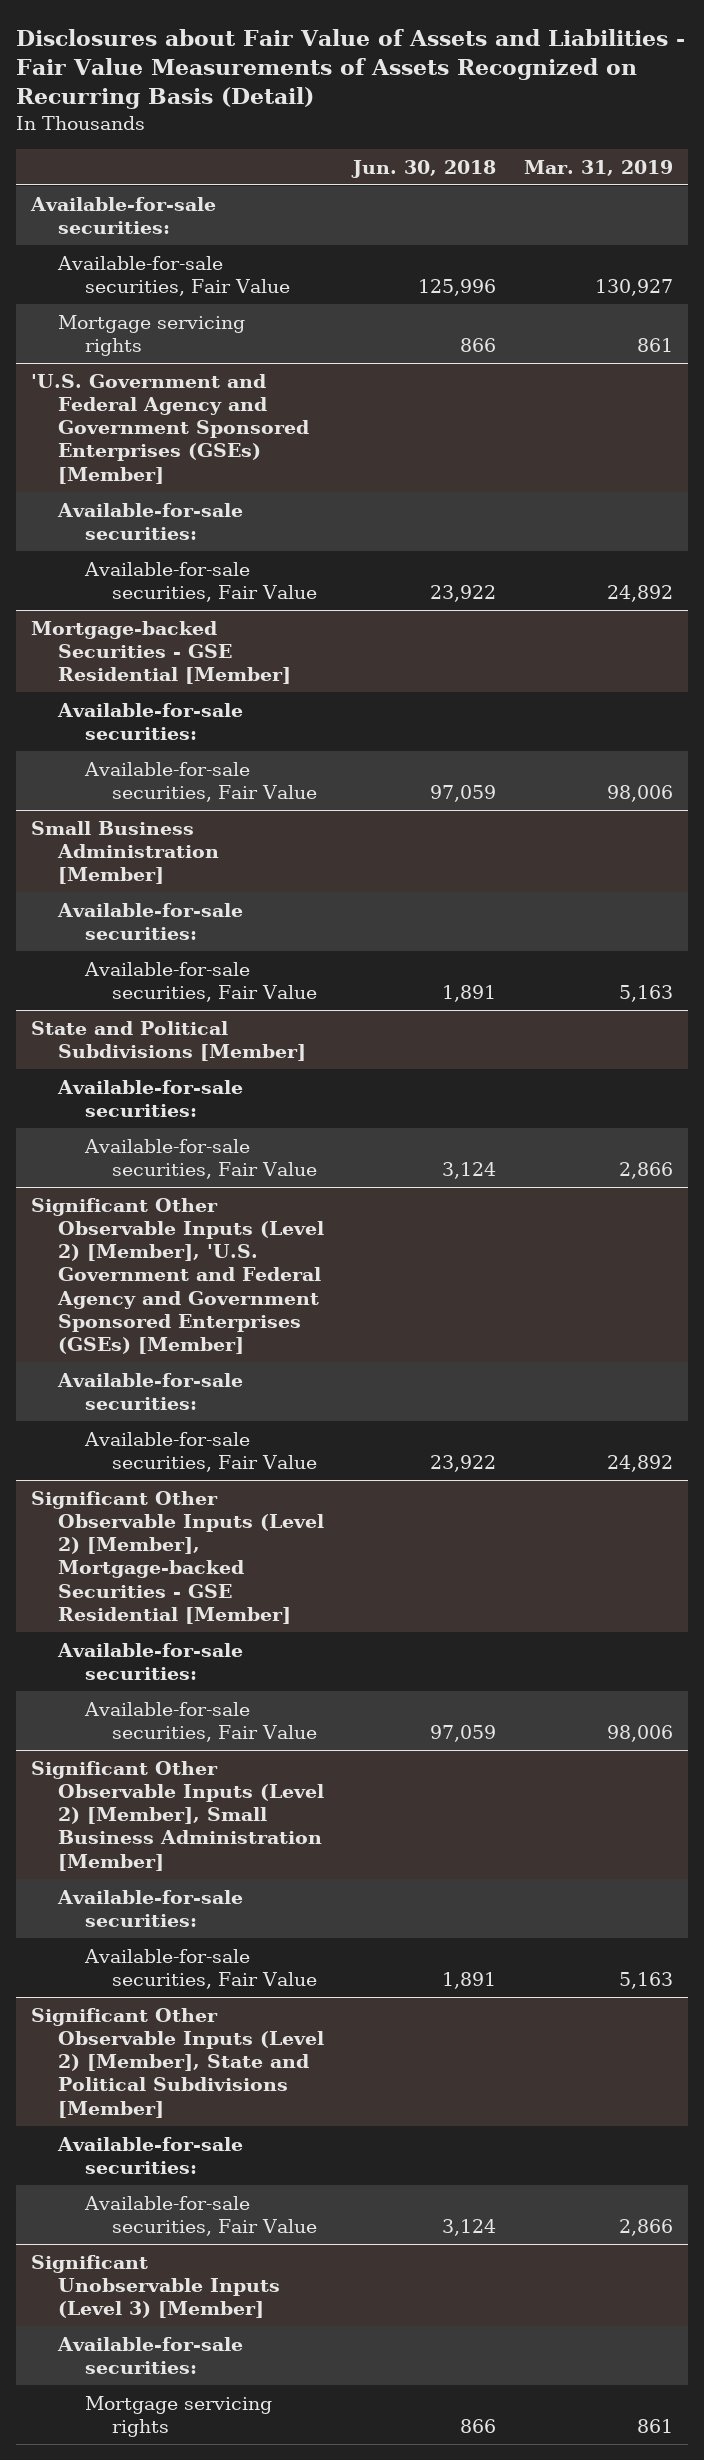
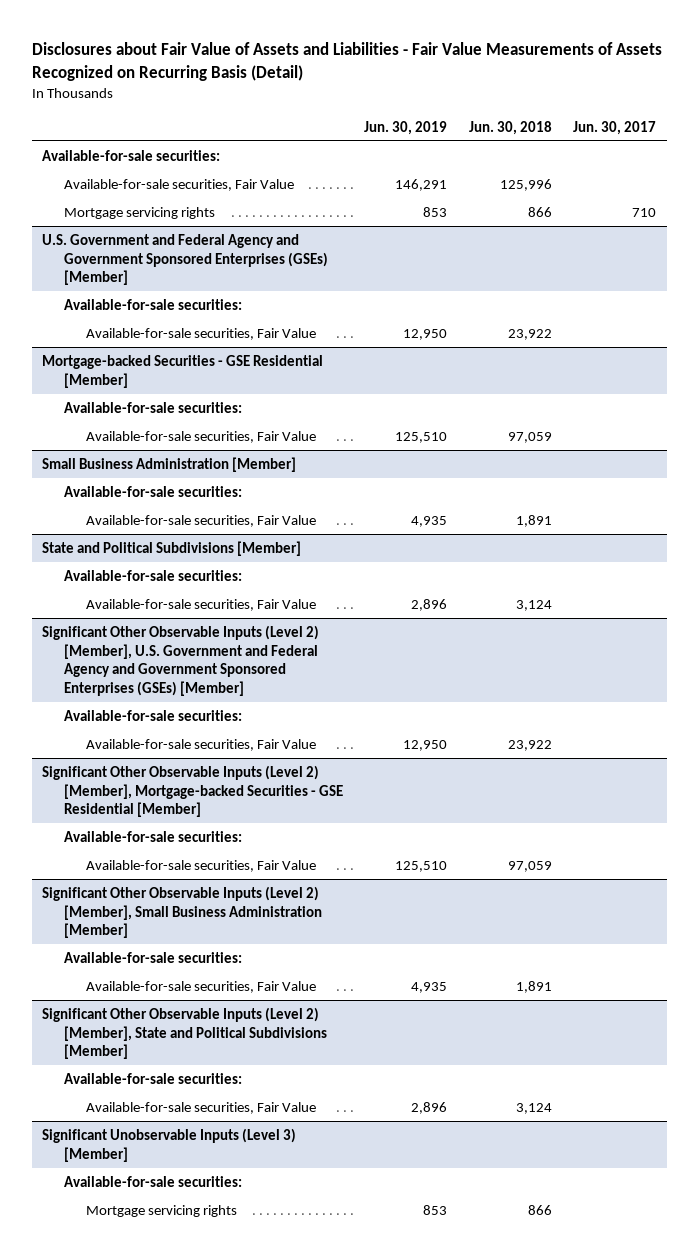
- | Jun. 30, 2018 | Mar. 31, 2019
+ | Jun. 30, 2019 | Jun. 30, 2018 | Jun. 30, 2017
- 'U.S. Government and Federal Agency and Government Sponsored Enterprises (GSEs) [Member]
+ U.S. Government and Federal Agency and Government Sponsored Enterprises (GSEs) [Member]
- Significant Other Observable Inputs (Level 2) [Member], 'U.S. Government and Federal Agency and Government Sponsored Enterprises (GSEs) [Member]
+ Significant Other Observable Inputs (Level 2) [Member], U.S. Government and Federal Agency and Government Sponsored Enterprises (GSEs) [Member]

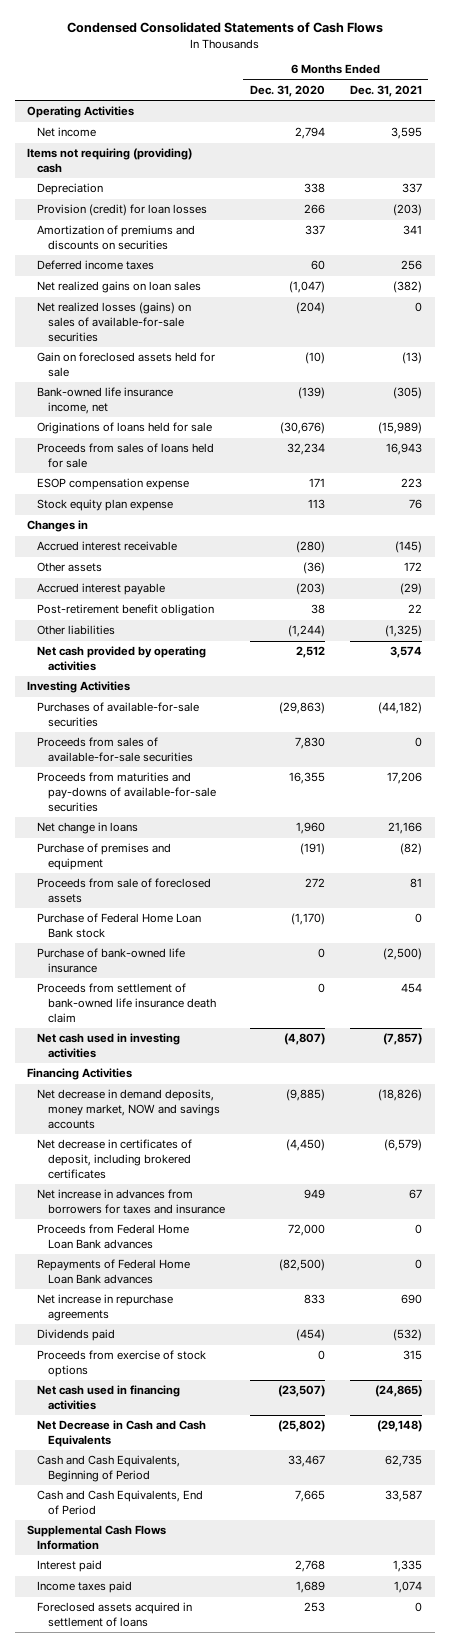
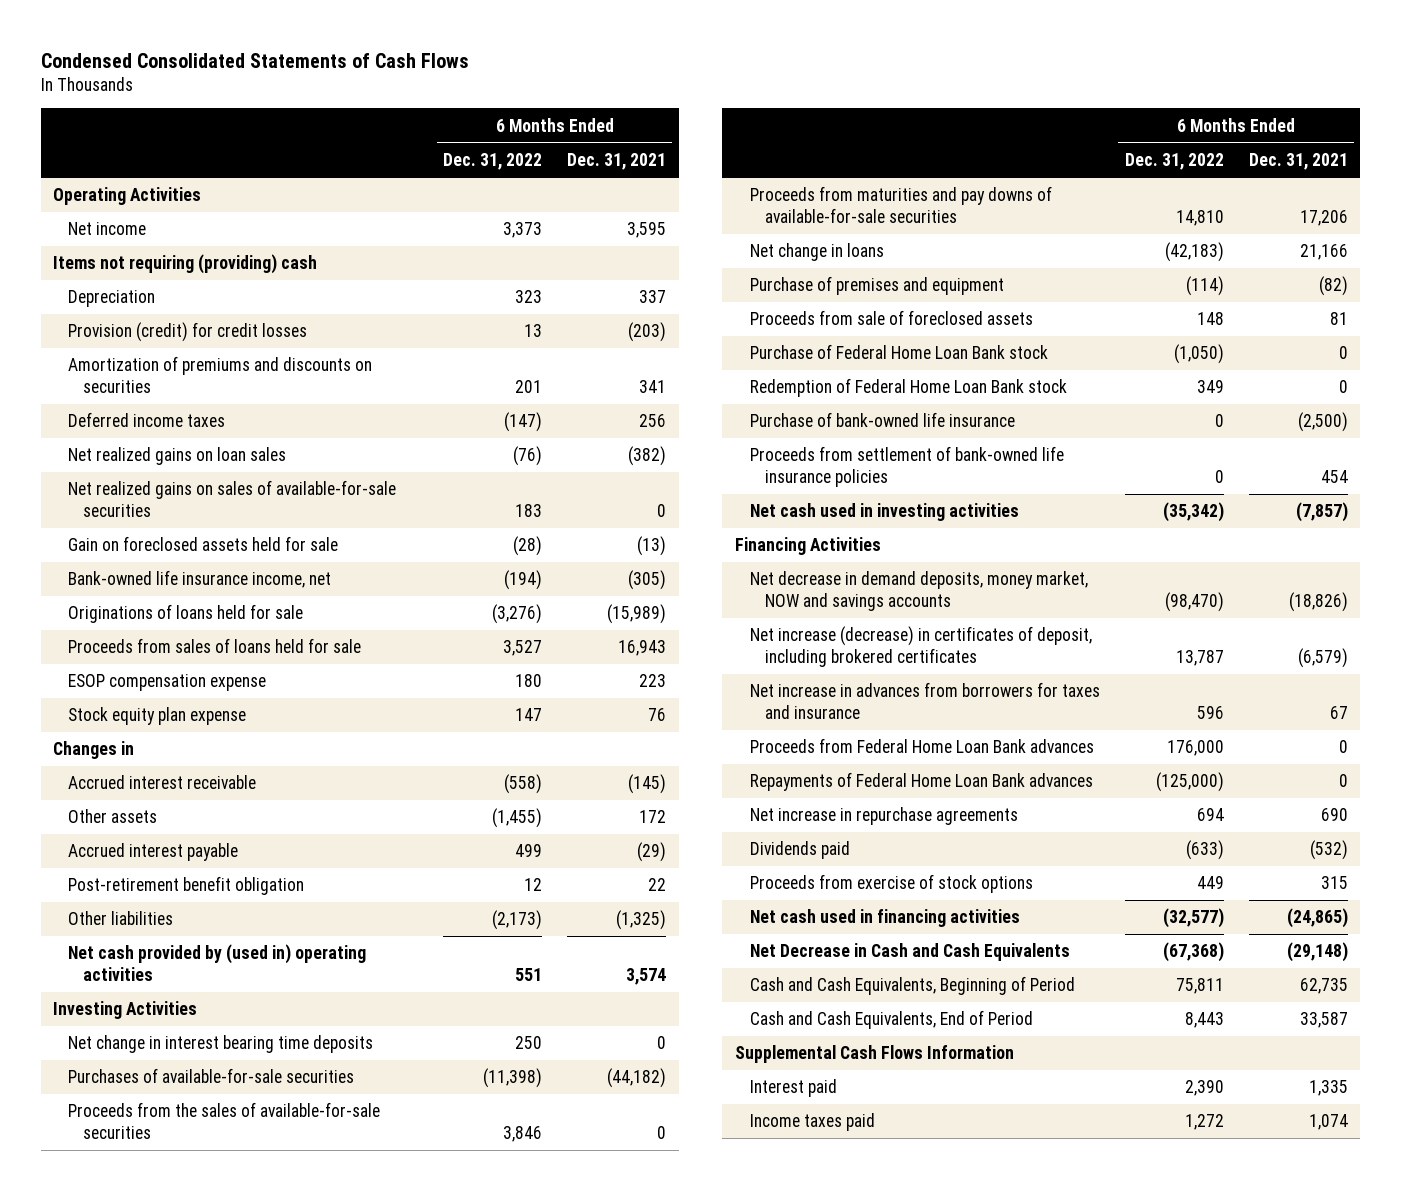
- | 6 Months Ended Dec. 31, 2020 | 6 Months Ended Dec. 31, 2021
+ | 6 Months Ended Dec. 31, 2022 | 6 Months Ended Dec. 31, 2021
- Provision (credit) for loan losses | 266 | (203)
+ Provision (credit) for credit losses | 13 | (203)
- Net realized losses (gains) on sales of available-for-sale securities | (204) | 0
+ Net realized gains on sales of available-for-sale securities | 183 | 0
- Net cash provided by operating activities | 2,512 | 3,574
+ Net cash provided by (used in) operating activities | 551 | 3,574
+ Net change in interest bearing time deposits | 250 | 0
- Proceeds from sales of available-for-sale securities | 7,830 | 0
- Proceeds from maturities and pay-downs of available-for-sale securities | 16,355 | 17,206
+ Proceeds from the sales of available-for-sale securities | 3,846 | 0
+ Proceeds from maturities and pay downs of available-for-sale securities | 14,810 | 17,206
+ Redemption of Federal Home Loan Bank stock | 349 | 0
- Proceeds from settlement of bank-owned life insurance death claim | 0 | 454
+ Proceeds from settlement of bank-owned life insurance policies | 0 | 454
- Net decrease in certificates of deposit, including brokered certificates | (4,450) | (6,579)
+ Net increase (decrease) in certificates of deposit, including brokered certificates | 13,787 | (6,579)
- Foreclosed assets acquired in settlement of loans | 253 | 0

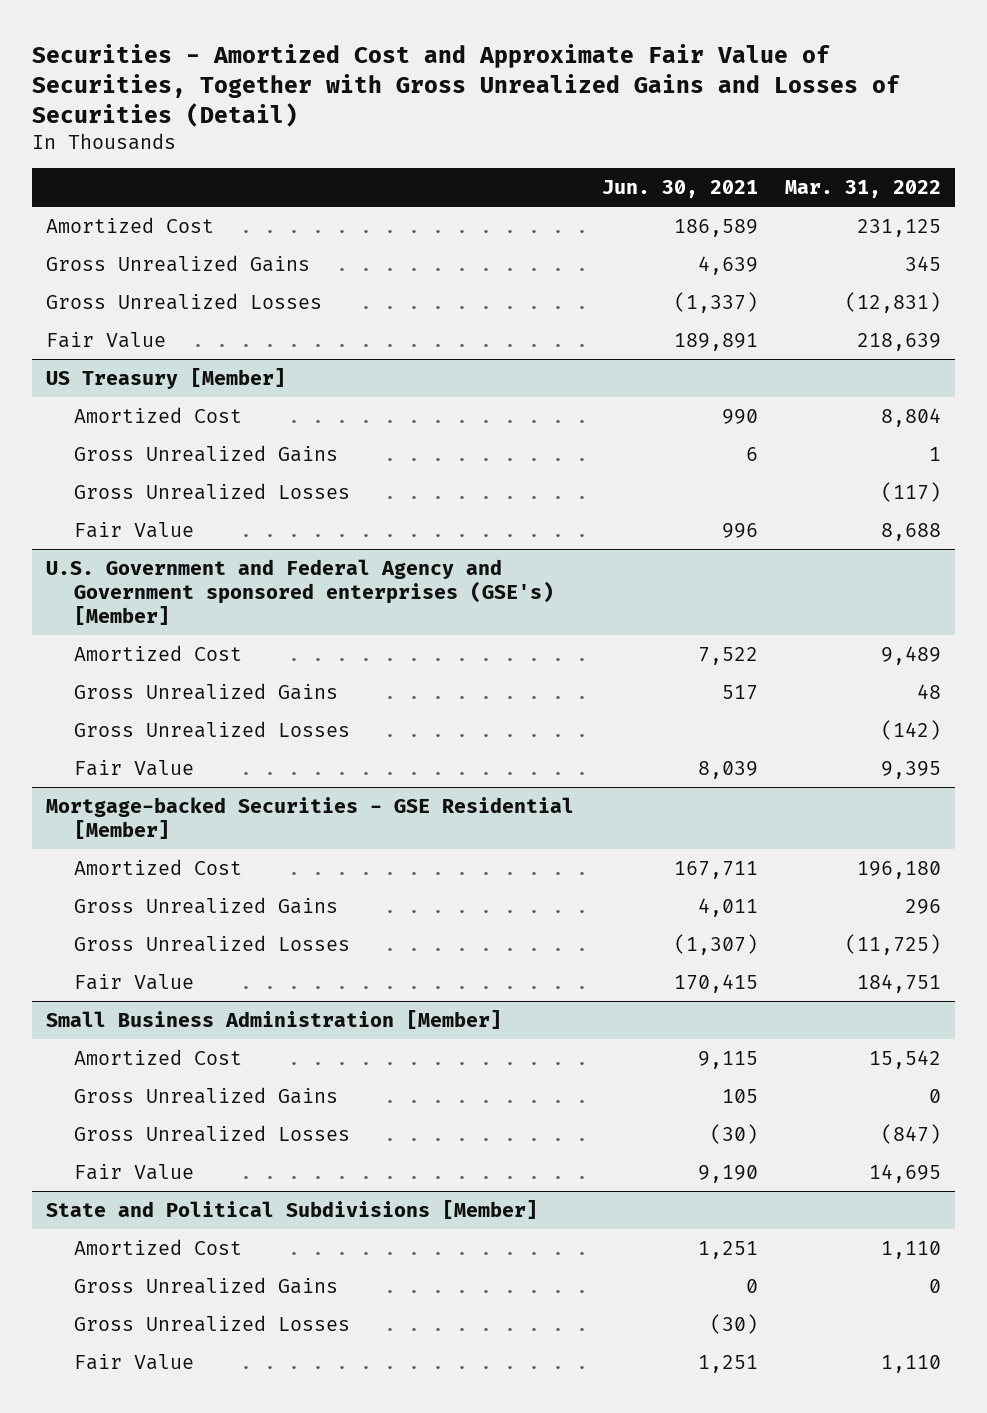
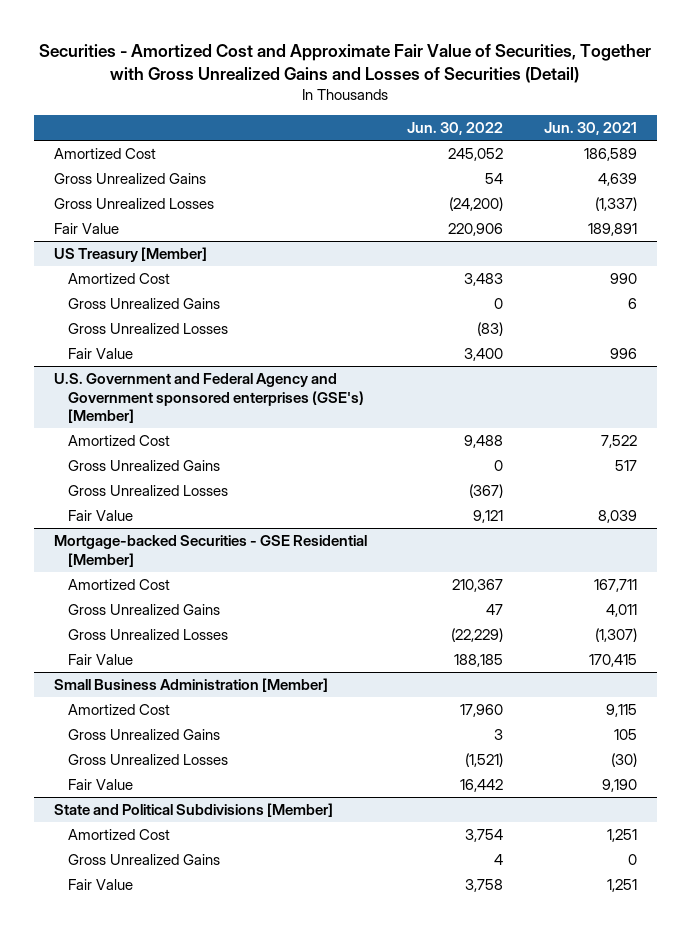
- | Jun. 30, 2021 | Mar. 31, 2022
+ | Jun. 30, 2022 | Jun. 30, 2021
@ State and Political Subdivisions [Member]
- Gross Unrealized Losses | (30) |

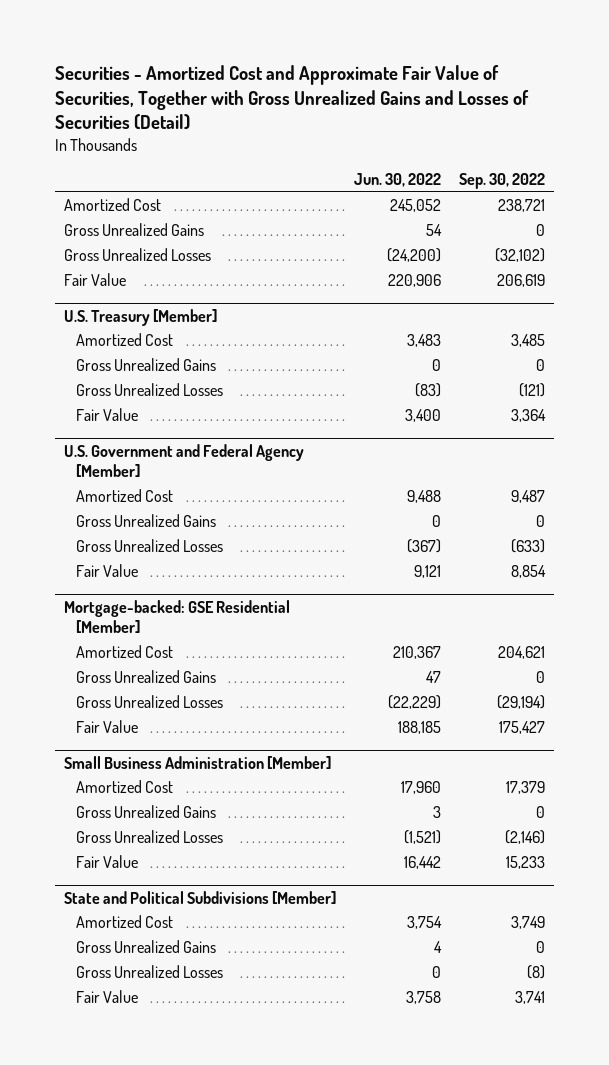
- | Jun. 30, 2022 | Jun. 30, 2021
+ | Jun. 30, 2022 | Sep. 30, 2022
- US Treasury [Member]
+ U.S. Treasury [Member]
- U.S. Government and Federal Agency and Government sponsored enterprises (GSE's) [Member]
+ U.S. Government and Federal Agency [Member]
- Mortgage-backed Securities - GSE Residential [Member]
+ Mortgage-backed: GSE Residential [Member]
@ State and Political Subdivisions [Member]
+ Gross Unrealized Losses | 0 | (8)

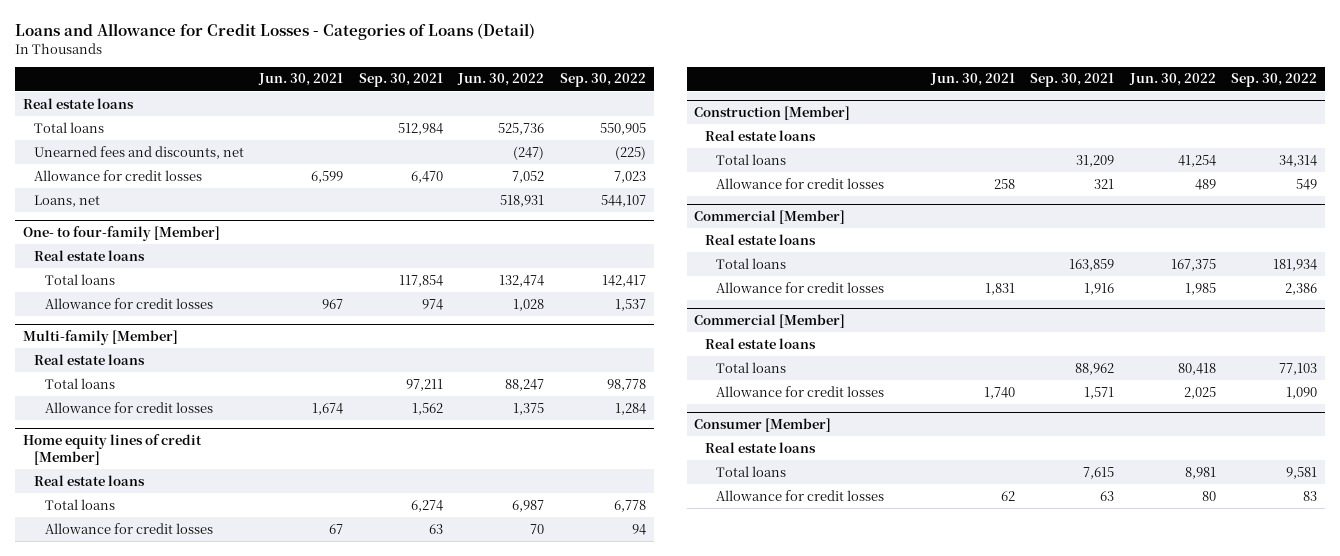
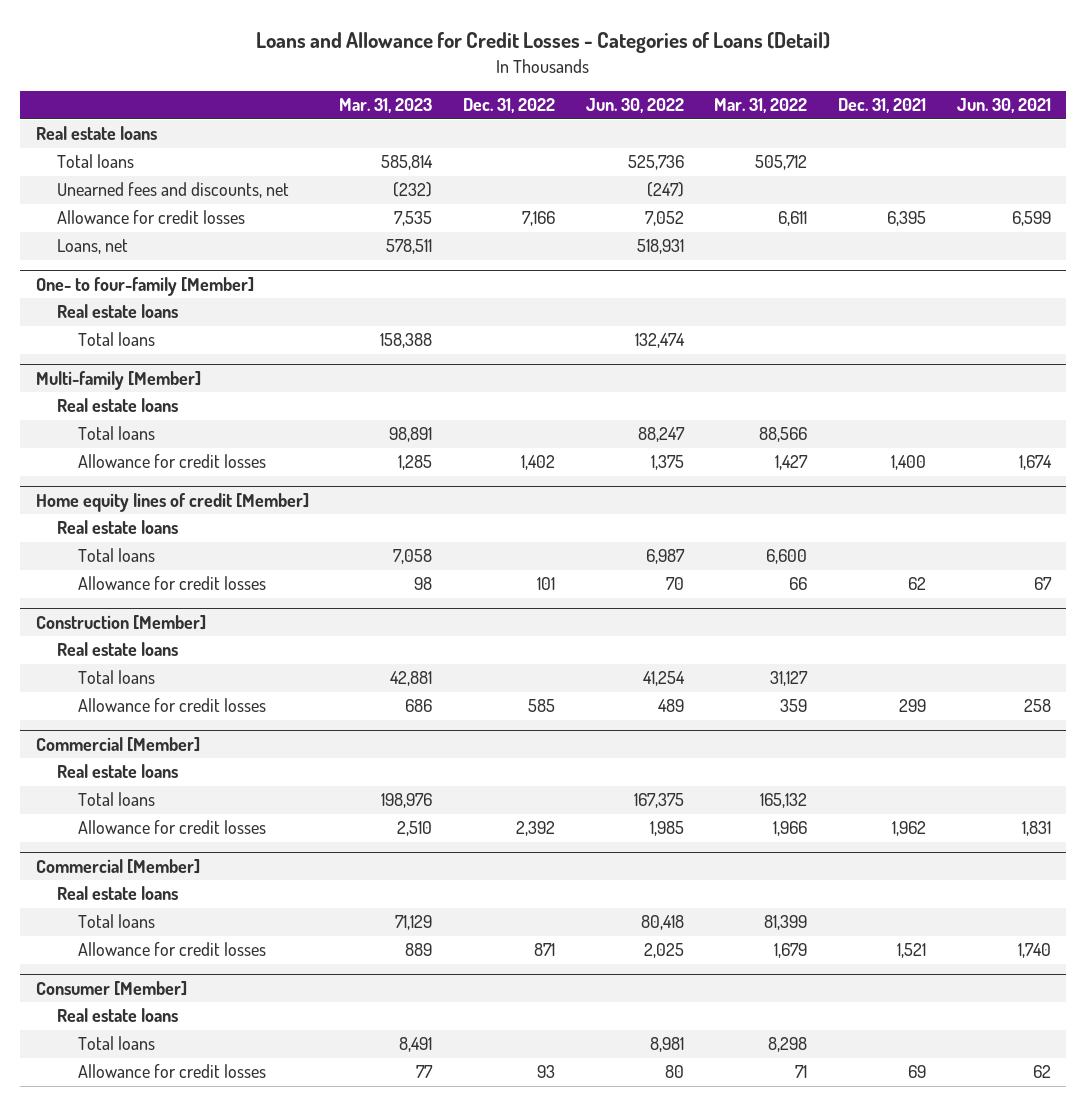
- | Jun. 30, 2021 | Sep. 30, 2021 | Jun. 30, 2022 | Sep. 30, 2022
+ | Mar. 31, 2023 | Dec. 31, 2022 | Jun. 30, 2022 | Mar. 31, 2022 | Dec. 31, 2021 | Jun. 30, 2021
@ One- to four-family [Member]
- Allowance for credit losses | 967 | 974 | 1,028 | 1,537

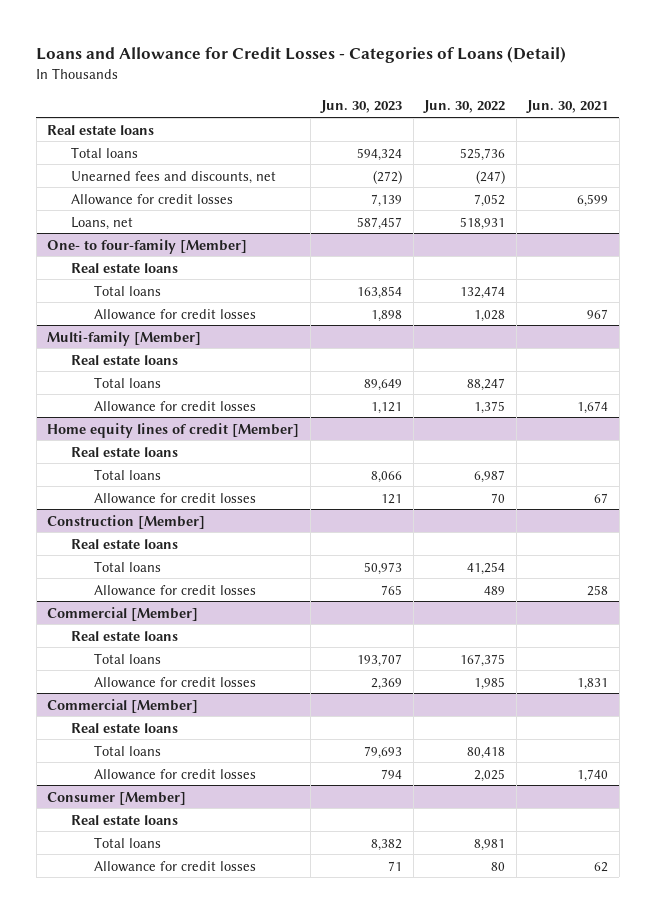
- | Mar. 31, 2023 | Dec. 31, 2022 | Jun. 30, 2022 | Mar. 31, 2022 | Dec. 31, 2021 | Jun. 30, 2021
+ | Jun. 30, 2023 | Jun. 30, 2022 | Jun. 30, 2021
@ One- to four-family [Member]
+ Allowance for credit losses | 1,898 | 1,028 | 967

